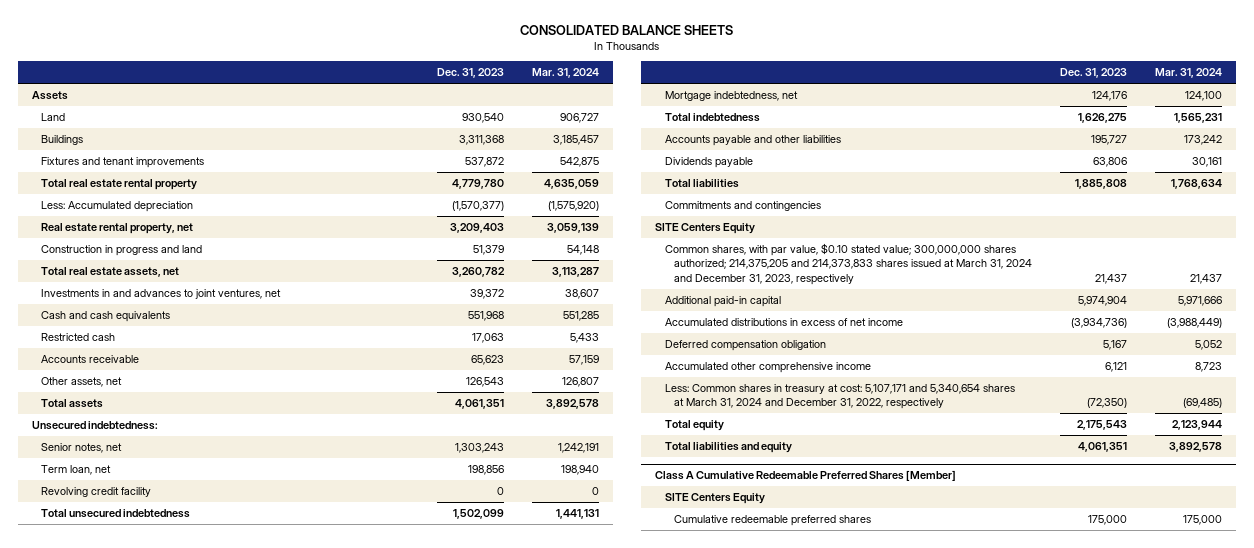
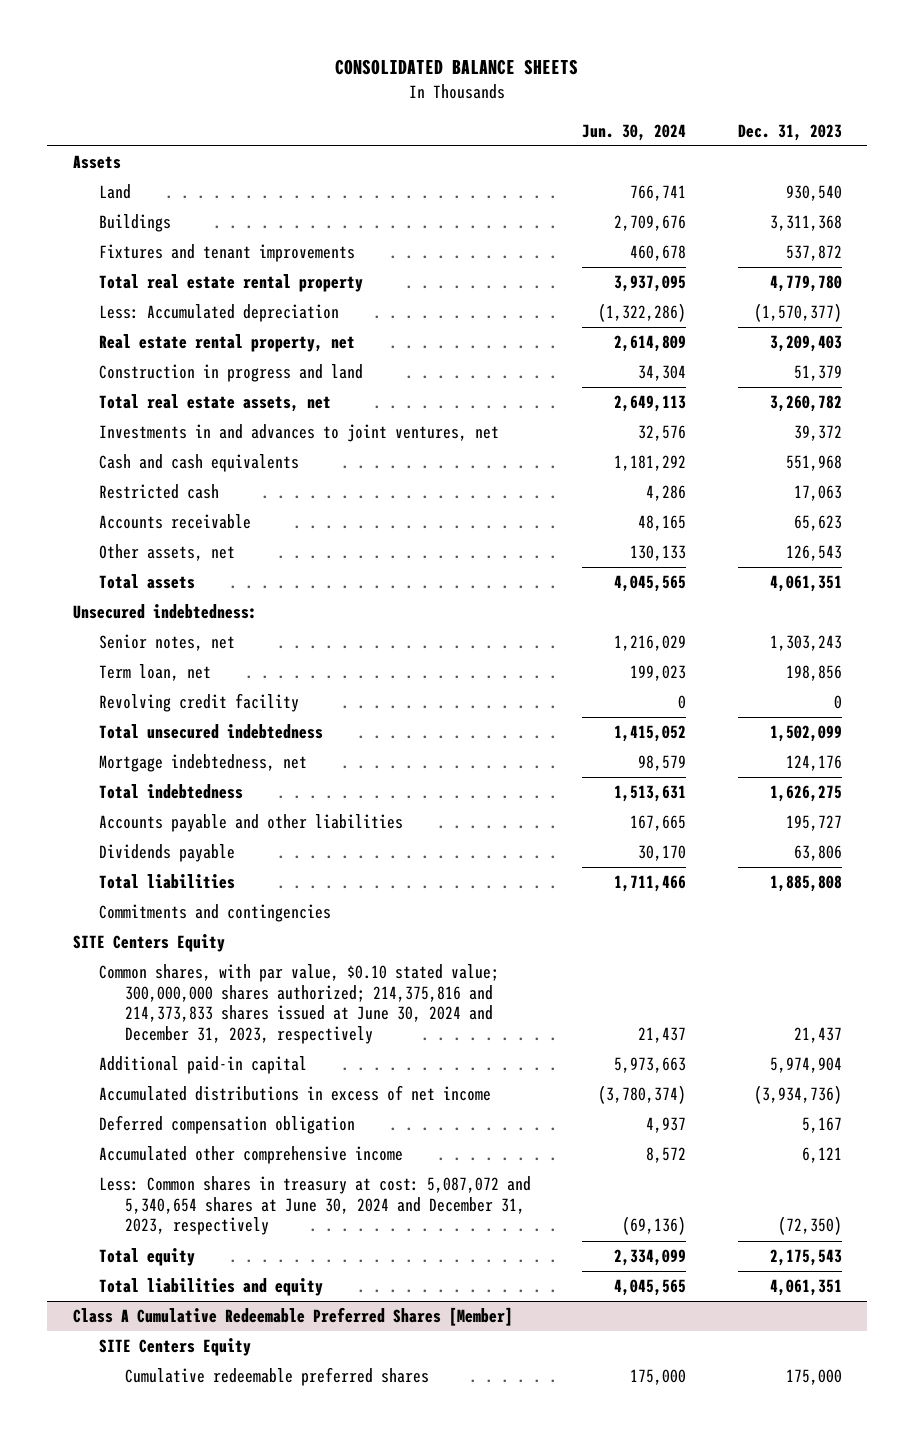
- | Dec. 31, 2023 | Mar. 31, 2024
+ | Jun. 30, 2024 | Dec. 31, 2023
- Common shares, with par value, $0.10 stated value; 300,000,000 shares authorized; 214,375,205 and 214,373,833 shares issued at March 31, 2024 and December 31, 2023, respectively | 21,437 | 21,437
+ Common shares, with par value, $0.10 stated value; 300,000,000 shares authorized; 214,375,816 and 214,373,833 shares issued at June 30, 2024 and December 31, 2023, respectively | 21,437 | 21,437
- Less: Common shares in treasury at cost: 5,107,171 and 5,340,654 shares at March 31, 2024 and December 31, 2022, respectively | (72,350) | (69,485)
+ Less: Common shares in treasury at cost: 5,087,072 and 5,340,654 shares at June 30, 2024 and December 31, 2023, respectively | (69,136) | (72,350)

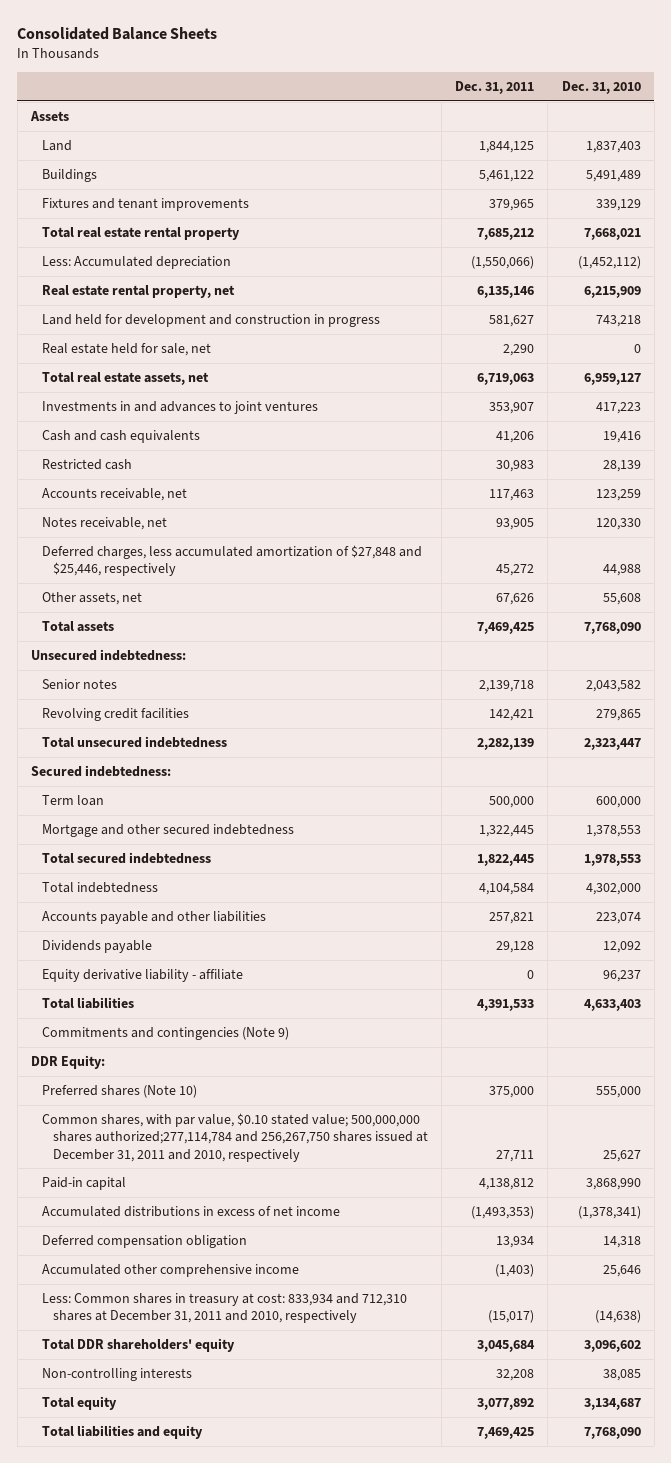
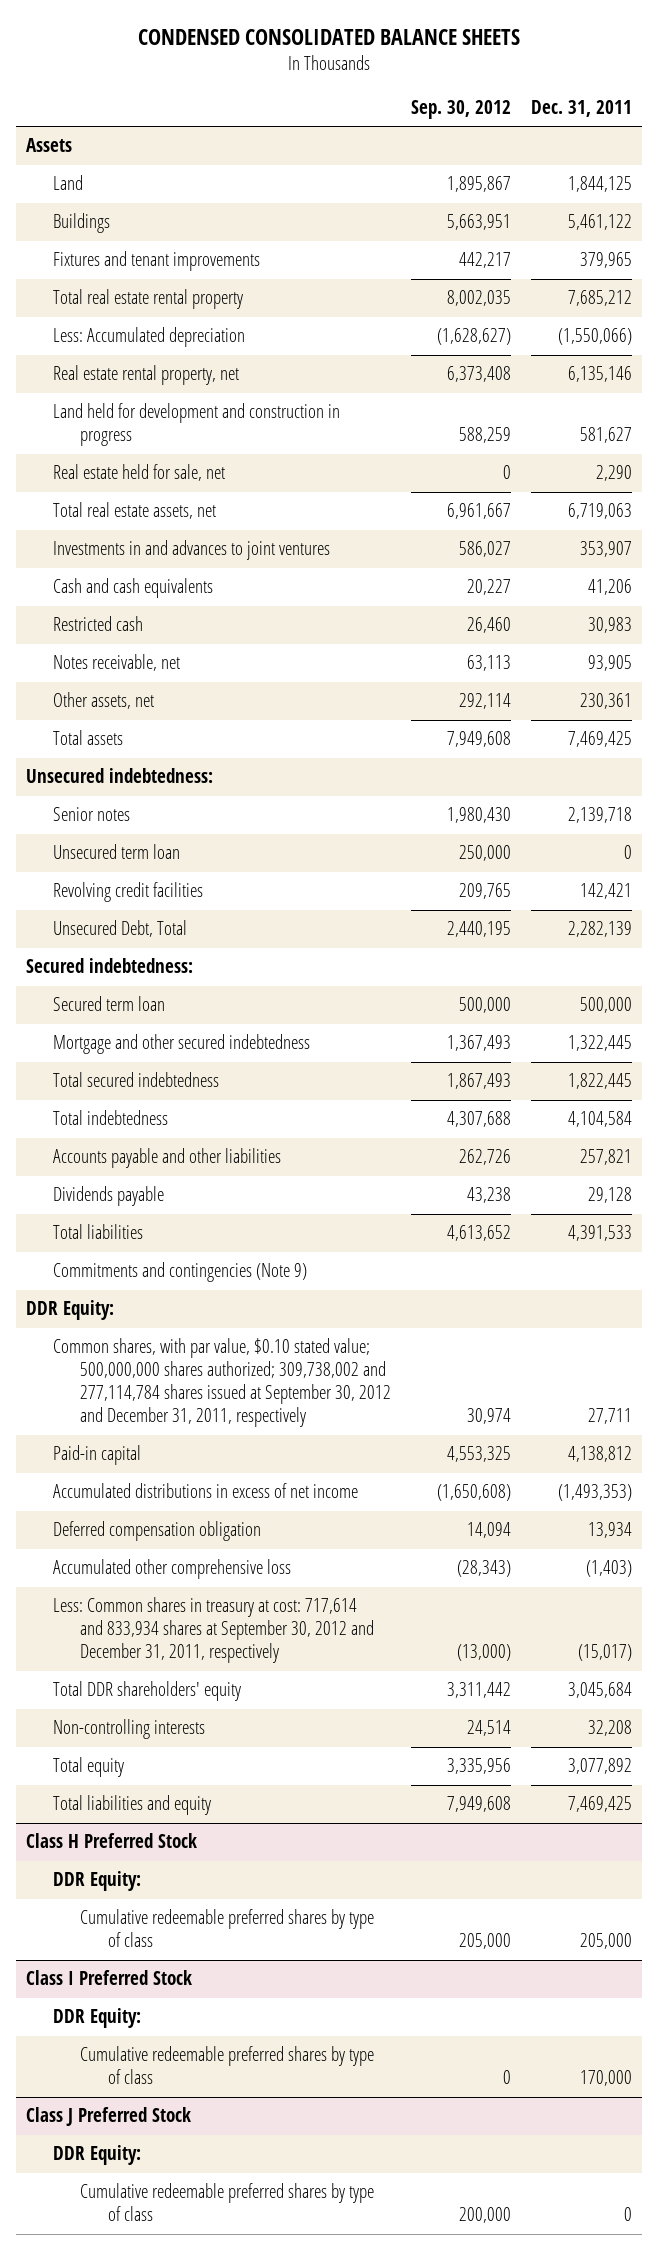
- Consolidated Balance Sheets
+ CONDENSED CONSOLIDATED BALANCE SHEETS
- | Dec. 31, 2011 | Dec. 31, 2010
+ | Sep. 30, 2012 | Dec. 31, 2011
- Accounts receivable, net | 117,463 | 123,259
- Deferred charges, less accumulated amortization of $27,848 and $25,446, respectively | 45,272 | 44,988
- Other assets, net | 67,626 | 55,608
+ Other assets, net | 292,114 | 230,361
+ Unsecured term loan | 250,000 | 0
- Total unsecured indebtedness | 2,282,139 | 2,323,447
+ Unsecured Debt, Total | 2,440,195 | 2,282,139
- Term loan | 500,000 | 600,000
+ Secured term loan | 500,000 | 500,000
- Equity derivative liability - affiliate | 0 | 96,237
- Preferred shares (Note 10) | 375,000 | 555,000
- Common shares, with par value, $0.10 stated value; 500,000,000 shares authorized;277,114,784 and 256,267,750 shares issued at December 31, 2011 and 2010, respectively | 27,711 | 25,627
+ Common shares, with par value, $0.10 stated value; 500,000,000 shares authorized; 309,738,002 and 277,114,784 shares issued at September 30, 2012 and December 31, 2011, respectively | 30,974 | 27,711
- Accumulated other comprehensive income | (1,403) | 25,646
- Less: Common shares in treasury at cost: 833,934 and 712,310 shares at December 31, 2011 and 2010, respectively | (15,017) | (14,638)
+ Accumulated other comprehensive loss | (28,343) | (1,403)
+ Less: Common shares in treasury at cost: 717,614 and 833,934 shares at September 30, 2012 and December 31, 2011, respectively | (13,000) | (15,017)
+ Class H Preferred Stock
+ DDR Equity:
+ Cumulative redeemable preferred shares by type of class | 205,000 | 205,000
+ Class I Preferred Stock
+ DDR Equity:
+ Cumulative redeemable preferred shares by type of class | 0 | 170,000
+ Class J Preferred Stock
+ DDR Equity:
+ Cumulative redeemable preferred shares by type of class | 200,000 | 0

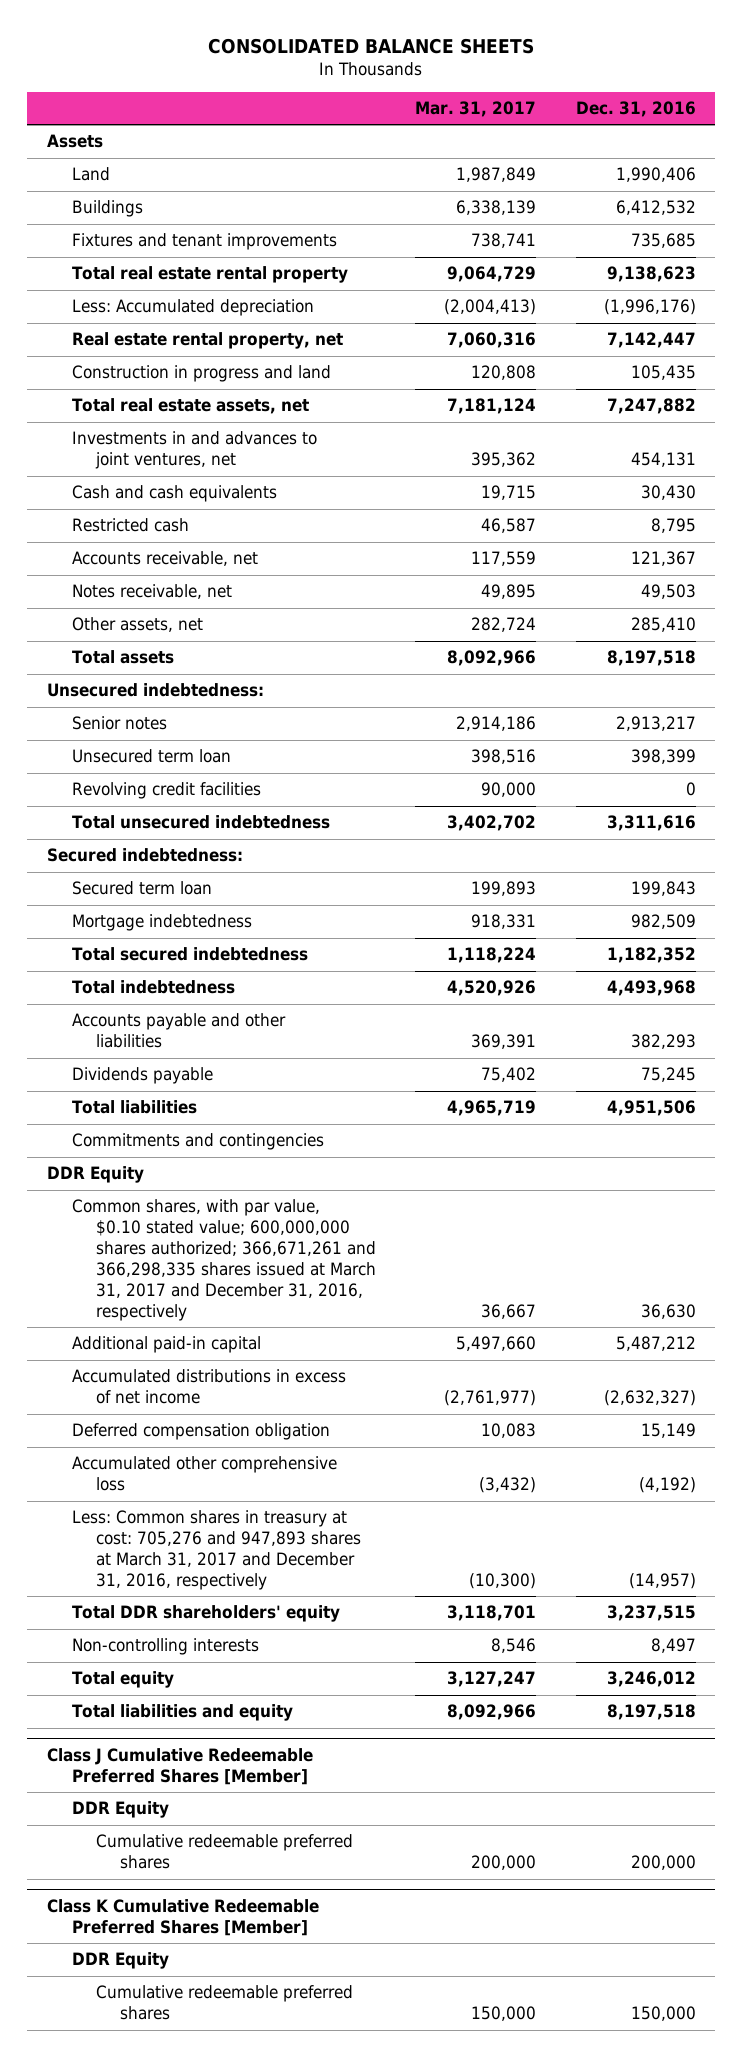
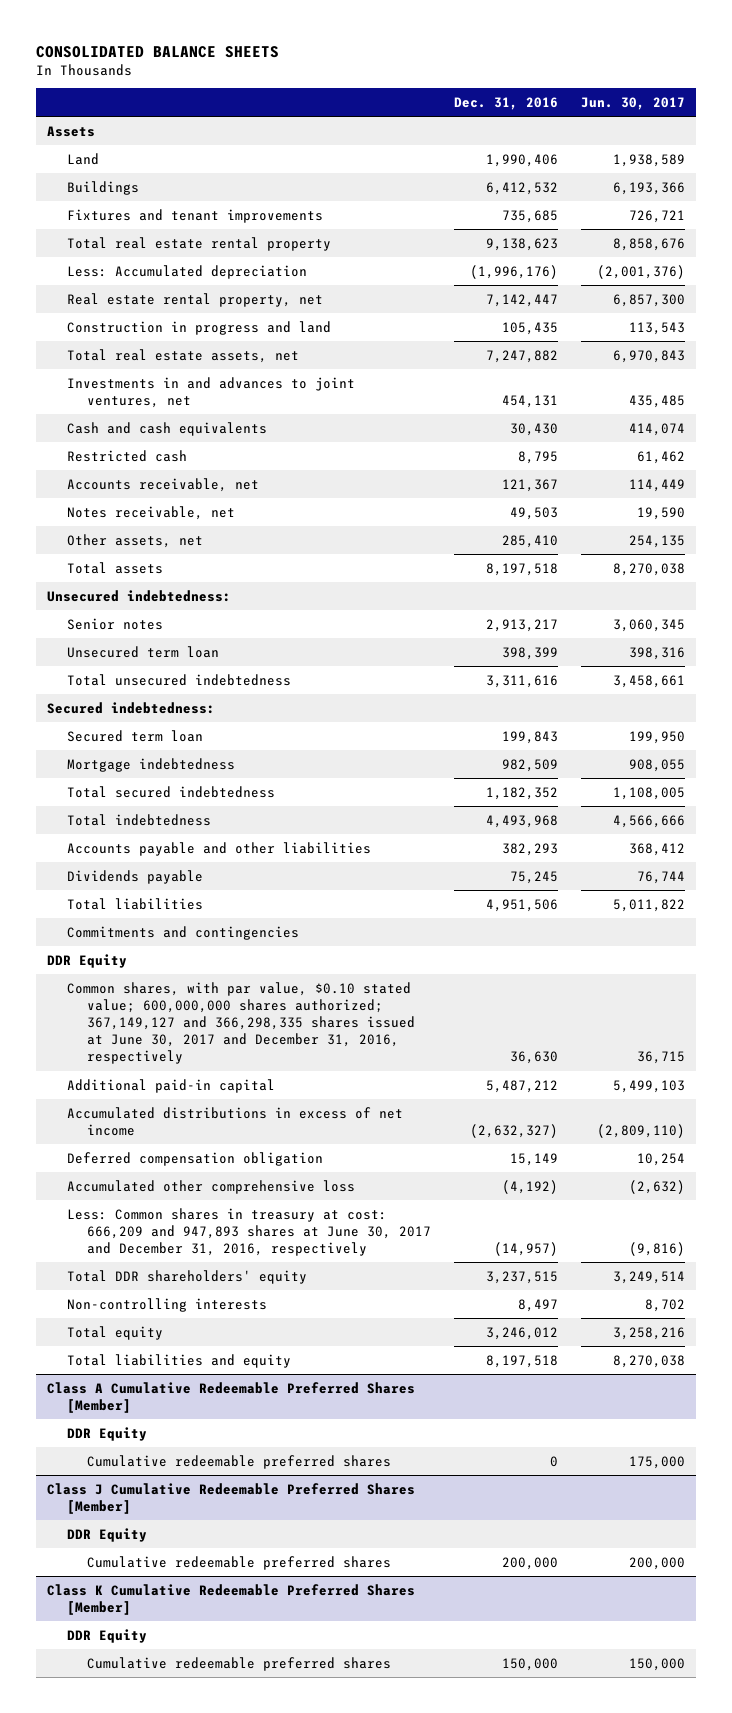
- | Mar. 31, 2017 | Dec. 31, 2016
+ | Dec. 31, 2016 | Jun. 30, 2017
- Revolving credit facilities | 90,000 | 0
- Common shares, with par value, $0.10 stated value; 600,000,000 shares authorized; 366,671,261 and 366,298,335 shares issued at March 31, 2017 and December 31, 2016, respectively | 36,667 | 36,630
+ Common shares, with par value, $0.10 stated value; 600,000,000 shares authorized; 367,149,127 and 366,298,335 shares issued at June 30, 2017 and December 31, 2016, respectively | 36,630 | 36,715
- Less: Common shares in treasury at cost: 705,276 and 947,893 shares at March 31, 2017 and December 31, 2016, respectively | (10,300) | (14,957)
+ Less: Common shares in treasury at cost: 666,209 and 947,893 shares at June 30, 2017 and December 31, 2016, respectively | (14,957) | (9,816)
+ Class A Cumulative Redeemable Preferred Shares [Member]
+ DDR Equity
+ Cumulative redeemable preferred shares | 0 | 175,000

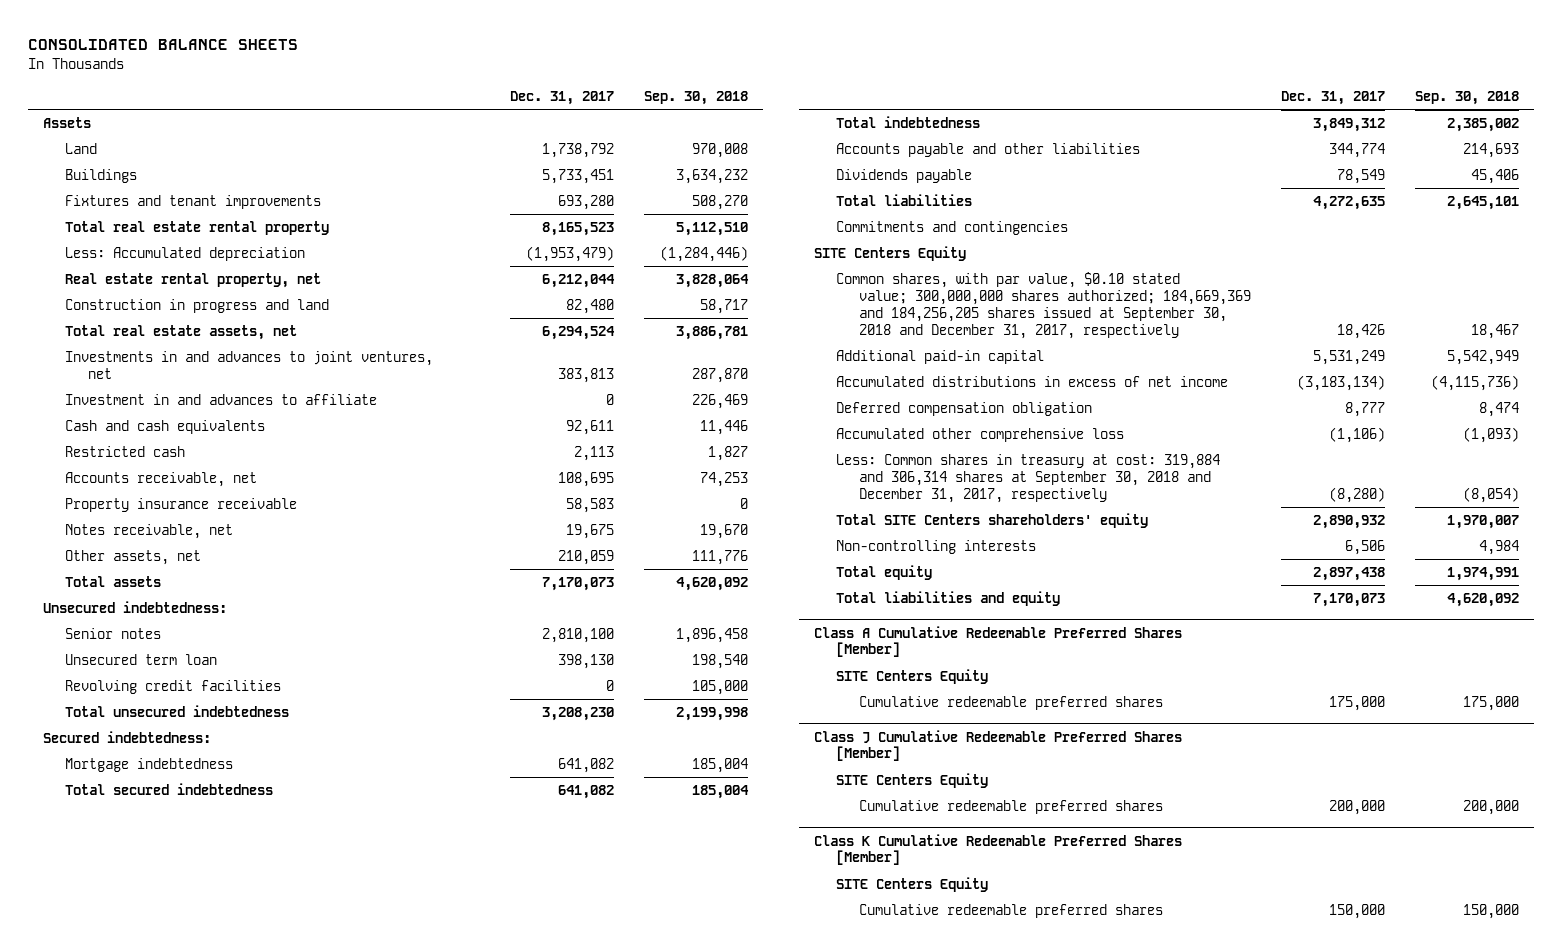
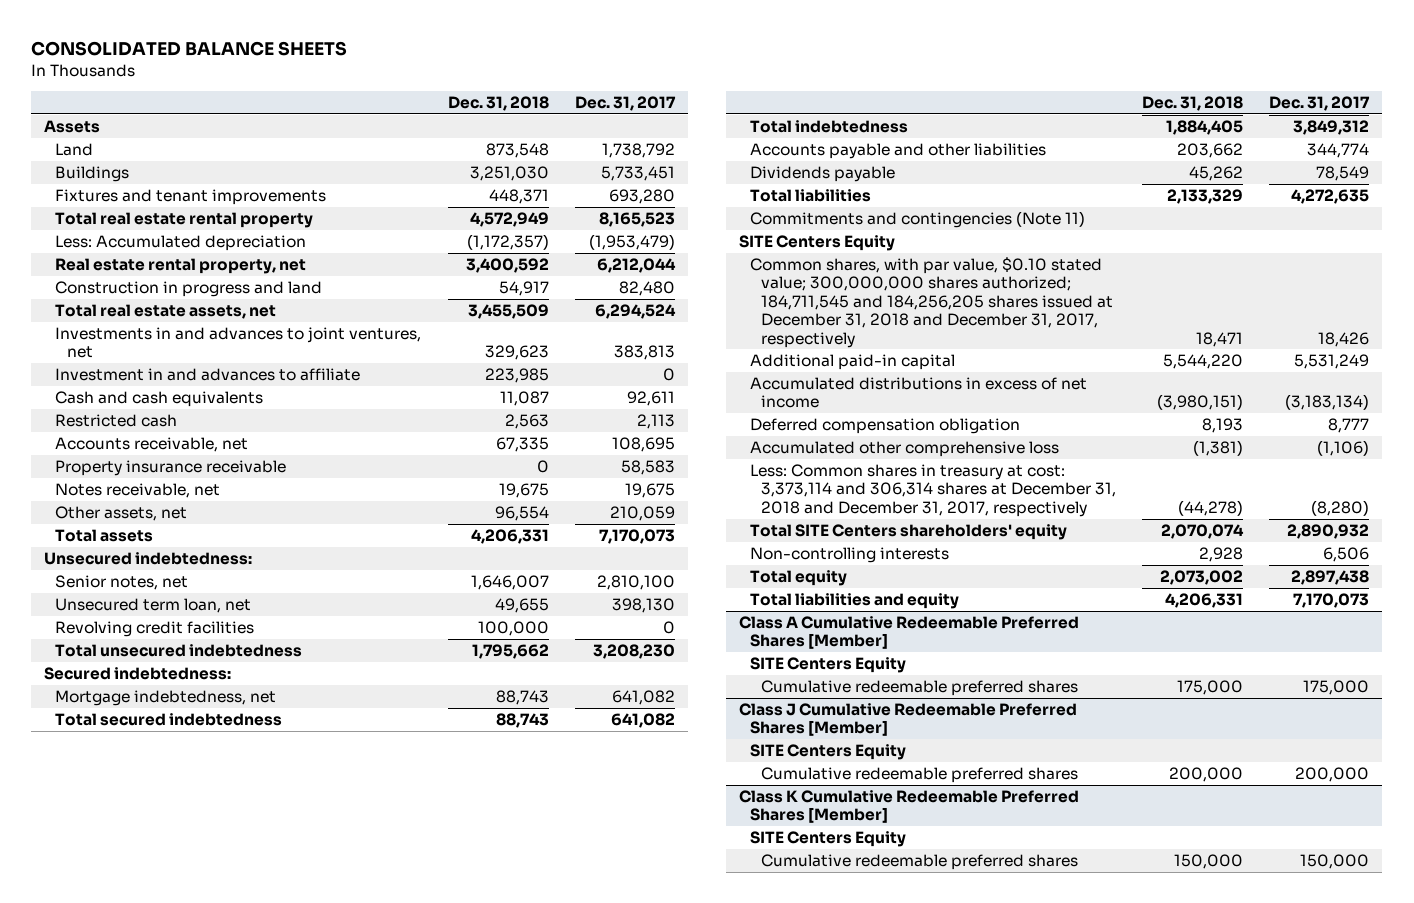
- | Dec. 31, 2017 | Sep. 30, 2018
+ | Dec. 31, 2018 | Dec. 31, 2017
- Senior notes | 2,810,100 | 1,896,458
- Unsecured term loan | 398,130 | 198,540
+ Senior notes, net | 1,646,007 | 2,810,100
+ Unsecured term loan, net | 49,655 | 398,130
- Mortgage indebtedness | 641,082 | 185,004
+ Mortgage indebtedness, net | 88,743 | 641,082
- Commitments and contingencies
+ Commitments and contingencies (Note 11)
- Common shares, with par value, $0.10 stated value; 300,000,000 shares authorized; 184,669,369 and 184,256,205 shares issued at September 30, 2018 and December 31, 2017, respectively | 18,426 | 18,467
+ Common shares, with par value, $0.10 stated value; 300,000,000 shares authorized; 184,711,545 and 184,256,205 shares issued at December 31, 2018 and December 31, 2017, respectively | 18,471 | 18,426
- Less: Common shares in treasury at cost: 319,884 and 306,314 shares at September 30, 2018 and December 31, 2017, respectively | (8,280) | (8,054)
+ Less: Common shares in treasury at cost: 3,373,114 and 306,314 shares at December 31, 2018 and December 31, 2017, respectively | (44,278) | (8,280)

